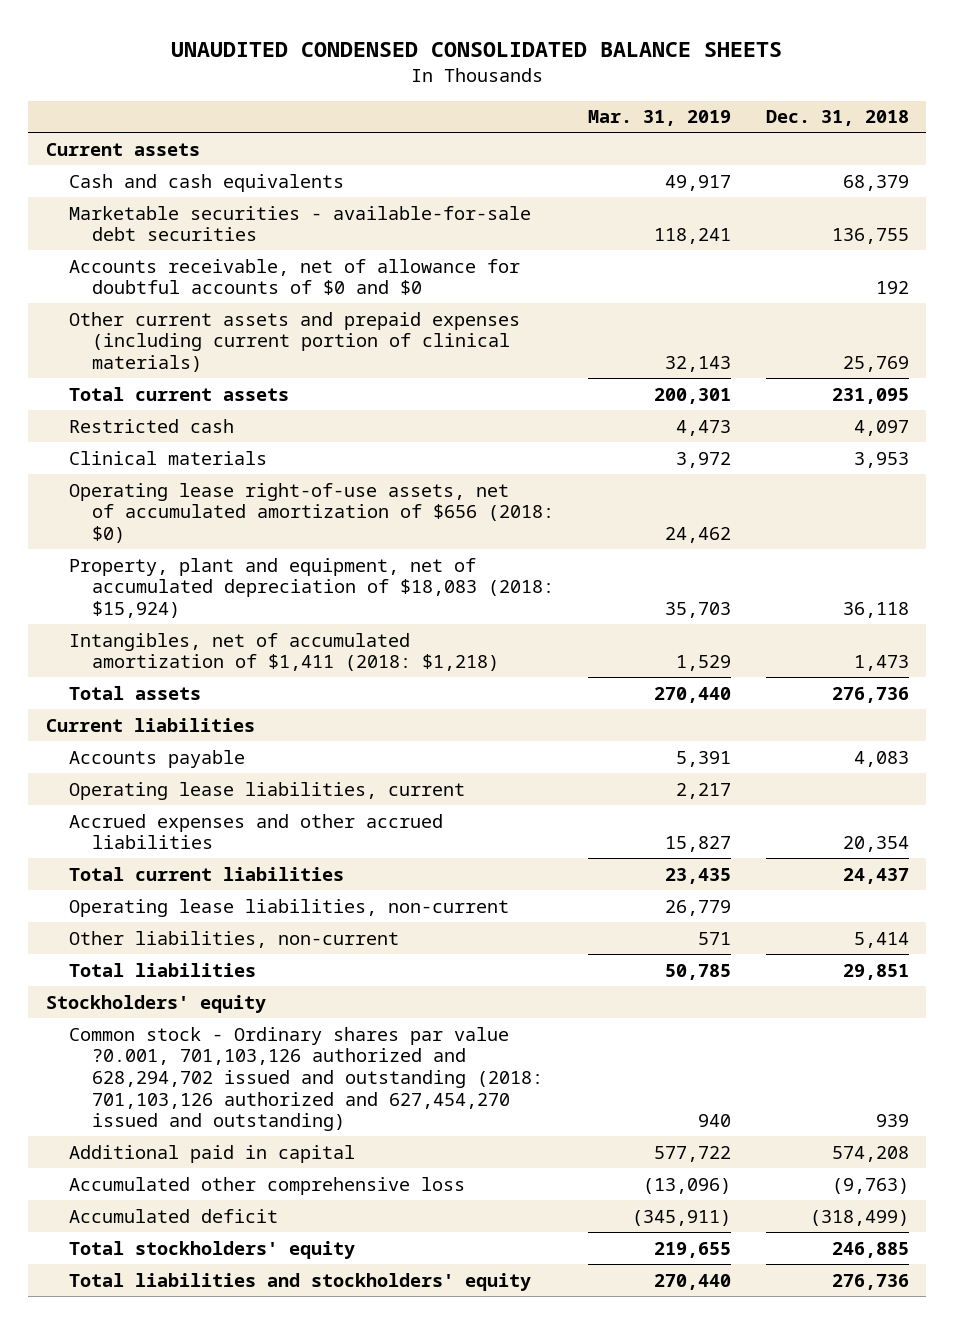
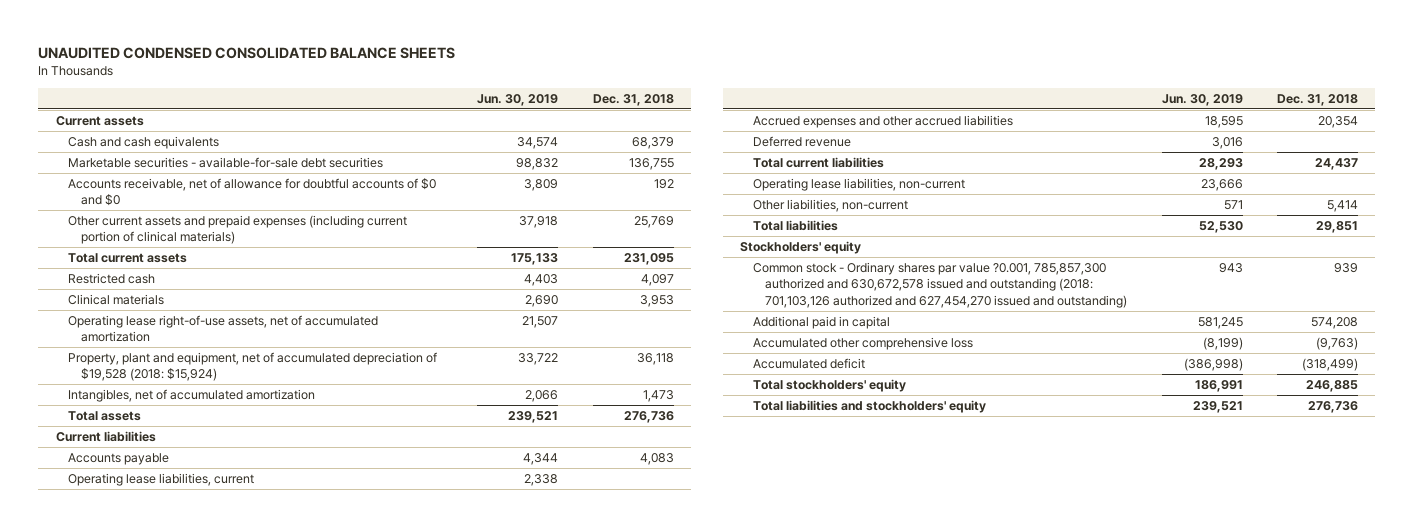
- | Mar. 31, 2019 | Dec. 31, 2018
+ | Jun. 30, 2019 | Dec. 31, 2018
- Operating lease right-of-use assets, net of accumulated amortization of $656 (2018: $0) | 24,462 |
- Property, plant and equipment, net of accumulated depreciation of $18,083 (2018: $15,924) | 35,703 | 36,118
- Intangibles, net of accumulated amortization of $1,411 (2018: $1,218) | 1,529 | 1,473
+ Operating lease right-of-use assets, net of accumulated amortization | 21,507 |
+ Property, plant and equipment, net of accumulated depreciation of $19,528 (2018: $15,924) | 33,722 | 36,118
+ Intangibles, net of accumulated amortization | 2,066 | 1,473
+ Deferred revenue | 3,016 |
- Common stock - Ordinary shares par value ?0.001, 701,103,126 authorized and 628,294,702 issued and outstanding (2018: 701,103,126 authorized and 627,454,270 issued and outstanding) | 940 | 939
+ Common stock - Ordinary shares par value ?0.001, 785,857,300 authorized and 630,672,578 issued and outstanding (2018: 701,103,126 authorized and 627,454,270 issued and outstanding) | 943 | 939

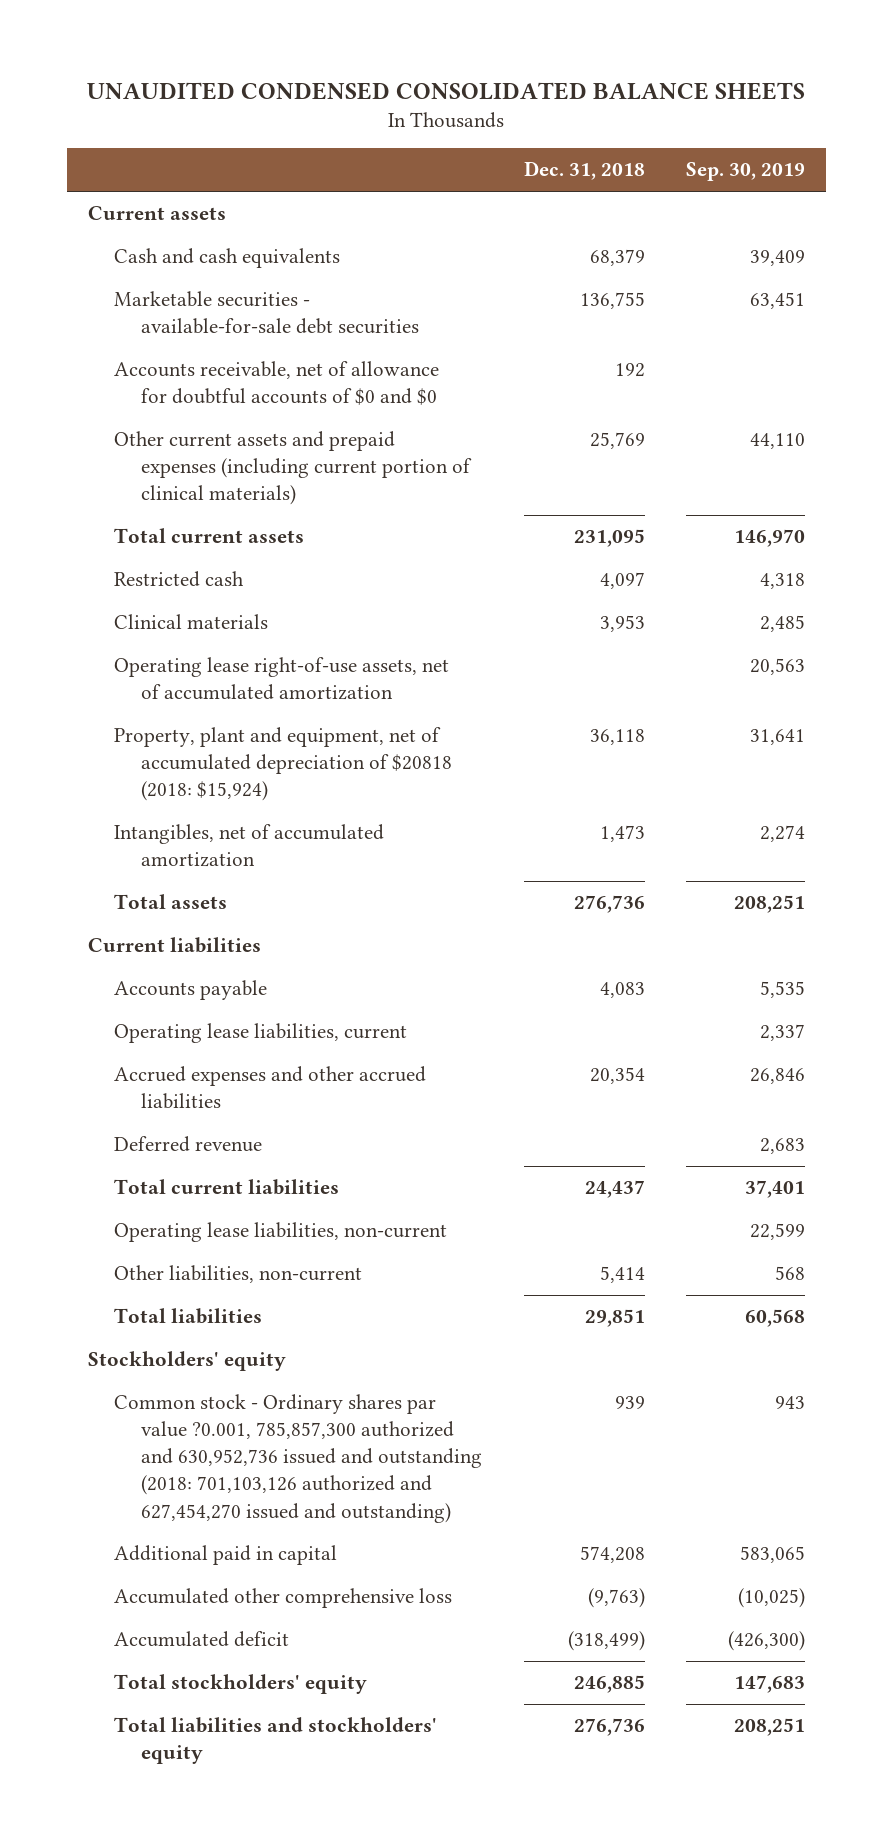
- | Jun. 30, 2019 | Dec. 31, 2018
+ | Dec. 31, 2018 | Sep. 30, 2019
- Property, plant and equipment, net of accumulated depreciation of $19,528 (2018: $15,924) | 33,722 | 36,118
+ Property, plant and equipment, net of accumulated depreciation of $20818 (2018: $15,924) | 36,118 | 31,641
- Common stock - Ordinary shares par value ?0.001, 785,857,300 authorized and 630,672,578 issued and outstanding (2018: 701,103,126 authorized and 627,454,270 issued and outstanding) | 943 | 939
+ Common stock - Ordinary shares par value ?0.001, 785,857,300 authorized and 630,952,736 issued and outstanding (2018: 701,103,126 authorized and 627,454,270 issued and outstanding) | 939 | 943

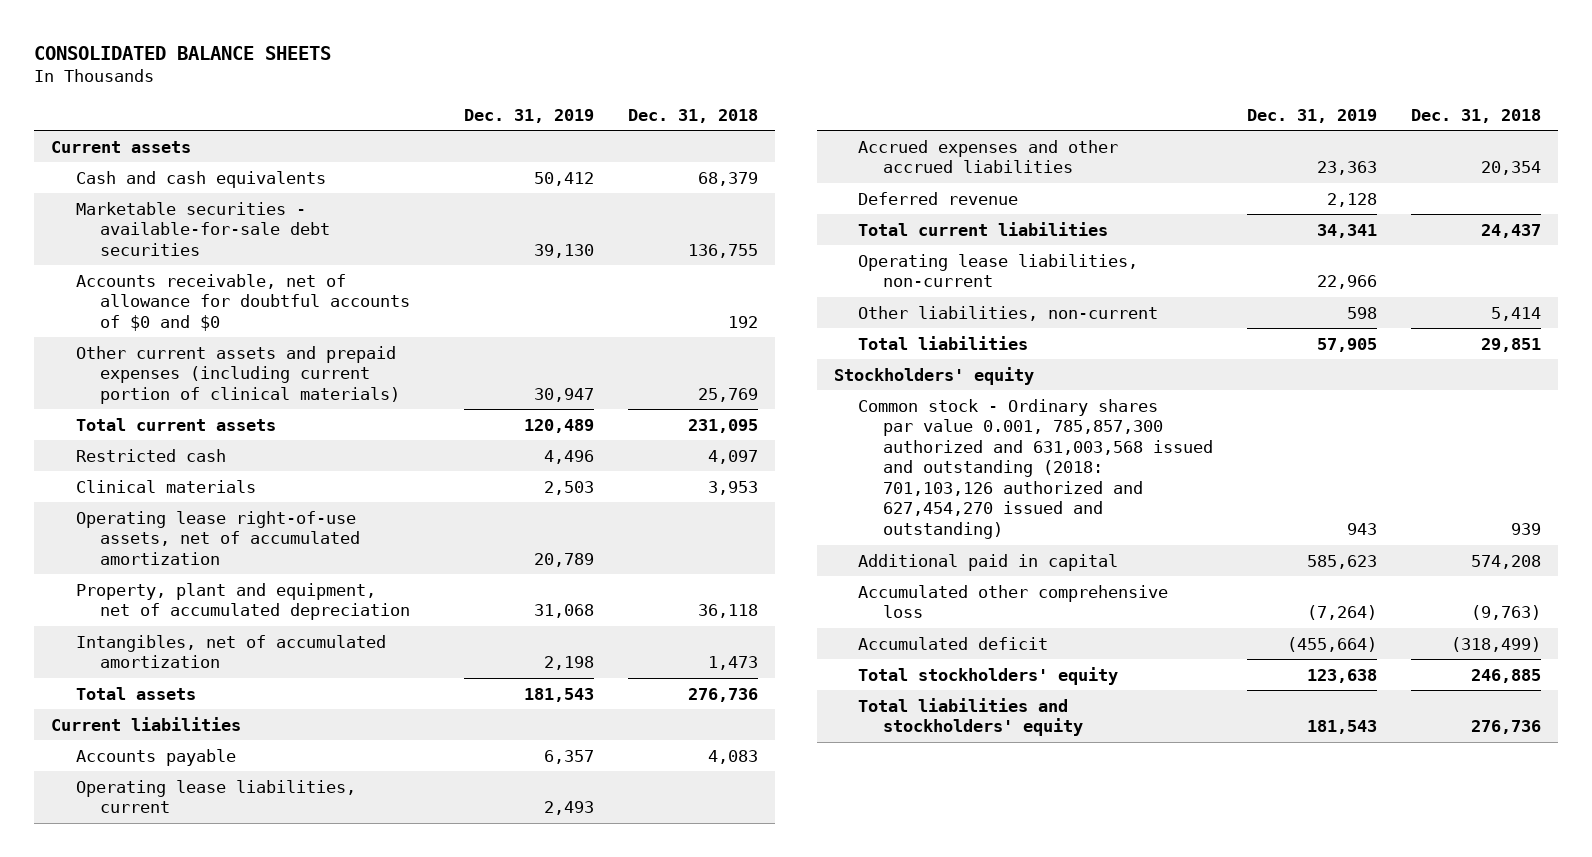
- UNAUDITED CONDENSED CONSOLIDATED BALANCE SHEETS
+ CONSOLIDATED BALANCE SHEETS
- | Dec. 31, 2018 | Sep. 30, 2019
+ | Dec. 31, 2019 | Dec. 31, 2018
- Property, plant and equipment, net of accumulated depreciation of $20818 (2018: $15,924) | 36,118 | 31,641
+ Property, plant and equipment, net of accumulated depreciation | 31,068 | 36,118
- Common stock - Ordinary shares par value ?0.001, 785,857,300 authorized and 630,952,736 issued and outstanding (2018: 701,103,126 authorized and 627,454,270 issued and outstanding) | 939 | 943
+ Common stock - Ordinary shares par value 0.001, 785,857,300 authorized and 631,003,568 issued and outstanding (2018: 701,103,126 authorized and 627,454,270 issued and outstanding) | 943 | 939

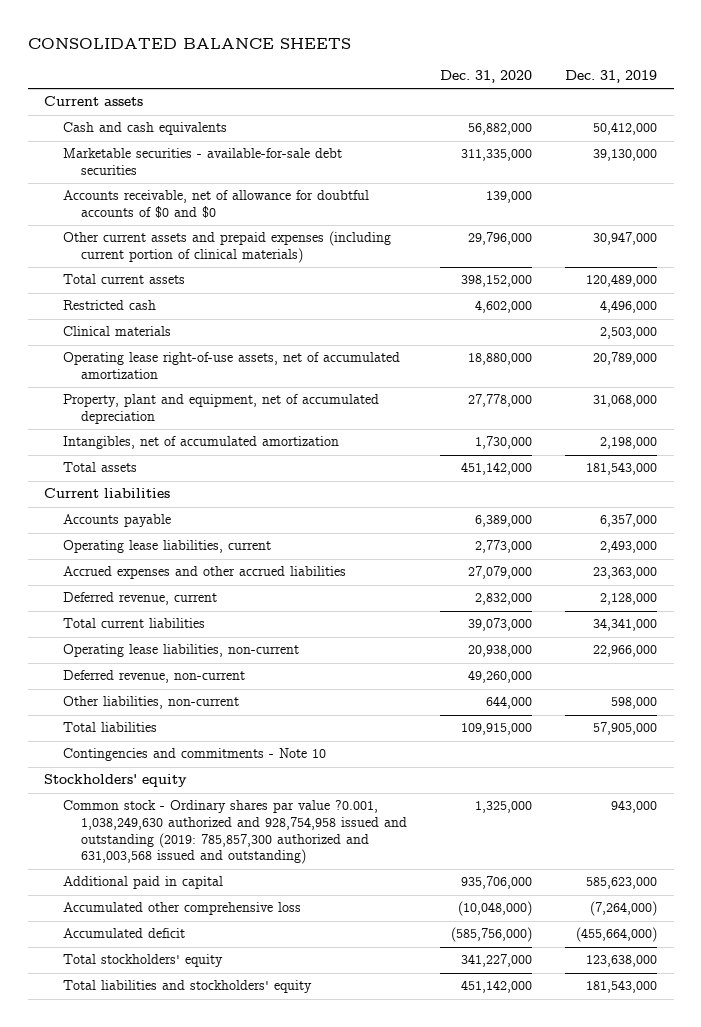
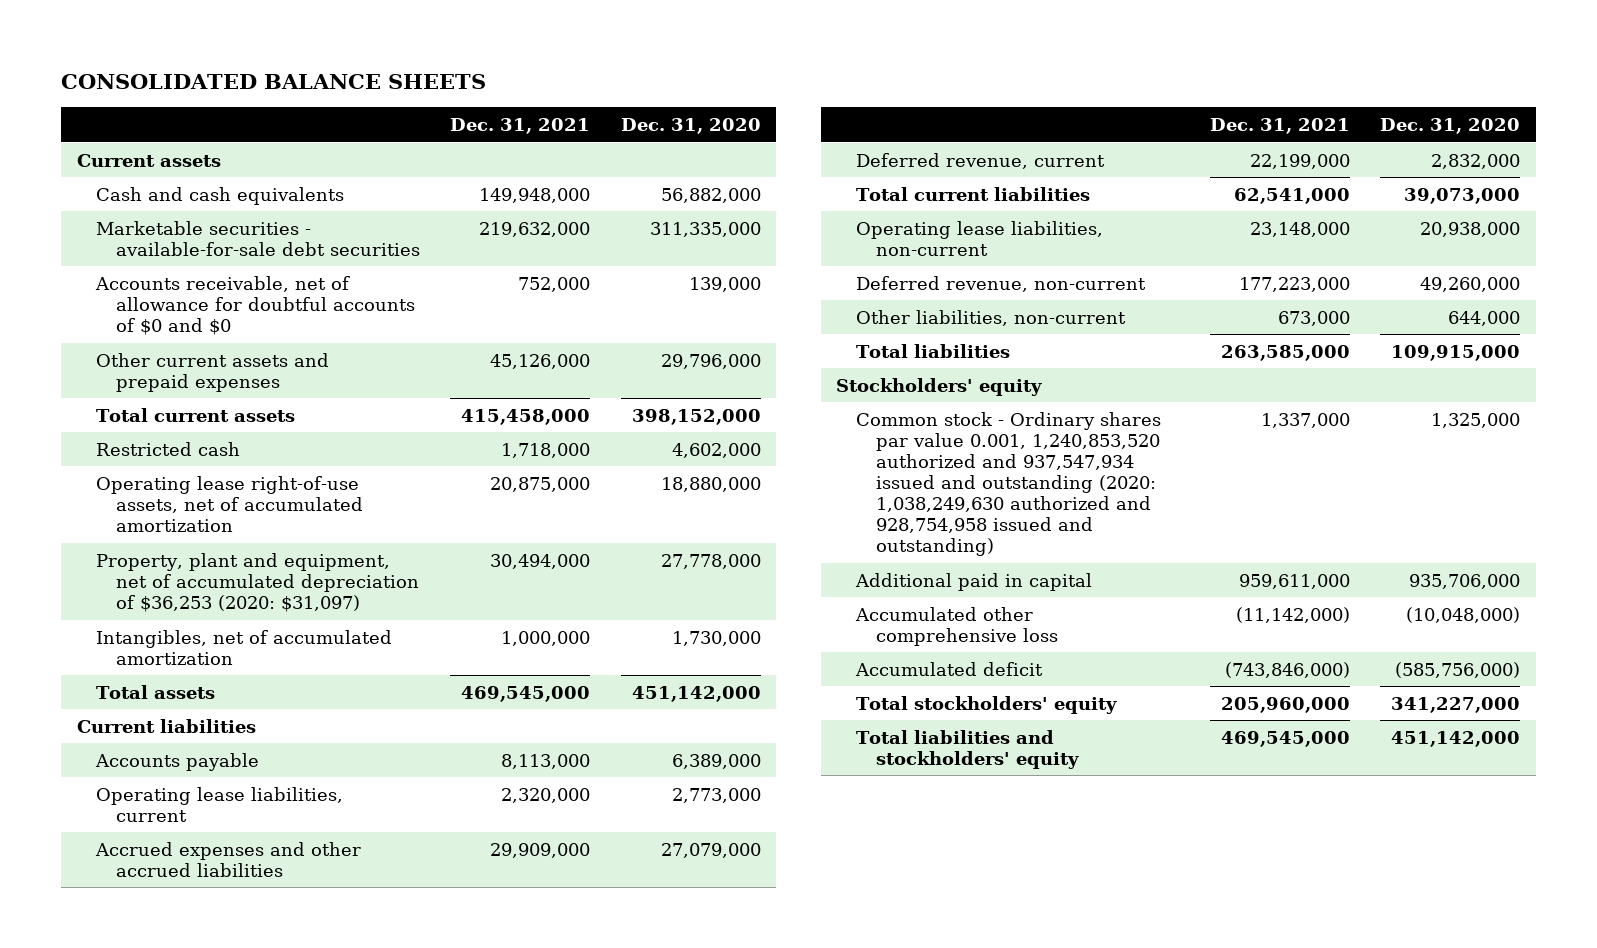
- | Dec. 31, 2020 | Dec. 31, 2019
+ | Dec. 31, 2021 | Dec. 31, 2020
- Other current assets and prepaid expenses (including current portion of clinical materials) | 29,796,000 | 30,947,000
+ Other current assets and prepaid expenses | 45,126,000 | 29,796,000
- Clinical materials | | 2,503,000
- Property, plant and equipment, net of accumulated depreciation | 27,778,000 | 31,068,000
+ Property, plant and equipment, net of accumulated depreciation of $36,253 (2020: $31,097) | 30,494,000 | 27,778,000
- Contingencies and commitments - Note 10
- Common stock - Ordinary shares par value ?0.001, 1,038,249,630 authorized and 928,754,958 issued and outstanding (2019: 785,857,300 authorized and 631,003,568 issued and outstanding) | 1,325,000 | 943,000
+ Common stock - Ordinary shares par value 0.001, 1,240,853,520 authorized and 937,547,934 issued and outstanding (2020: 1,038,249,630 authorized and 928,754,958 issued and outstanding) | 1,337,000 | 1,325,000

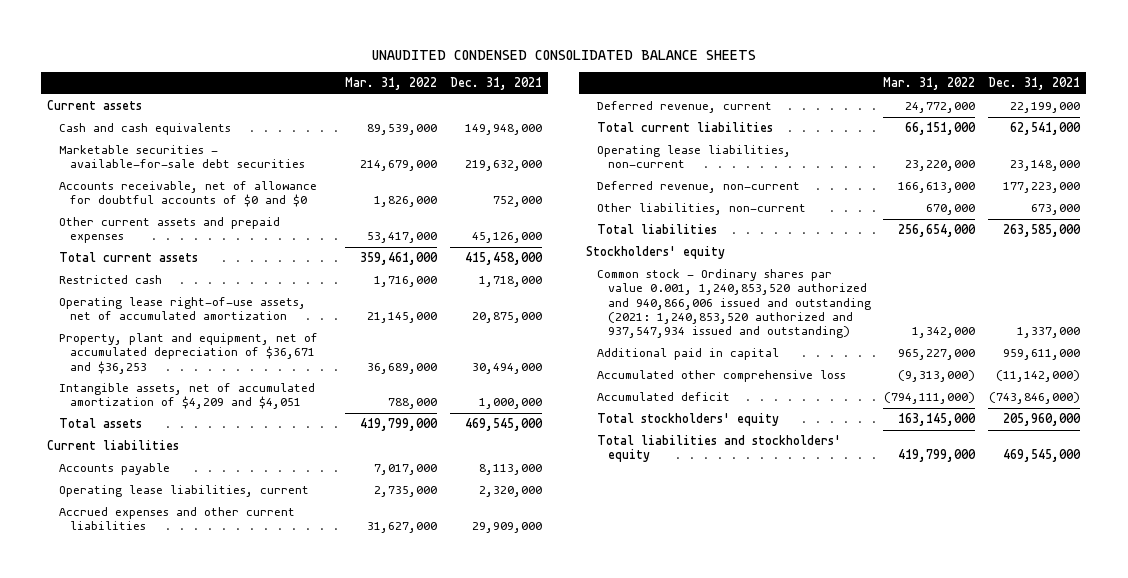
- CONSOLIDATED BALANCE SHEETS
+ UNAUDITED CONDENSED CONSOLIDATED BALANCE SHEETS
- | Dec. 31, 2021 | Dec. 31, 2020
+ | Mar. 31, 2022 | Dec. 31, 2021
- Property, plant and equipment, net of accumulated depreciation of $36,253 (2020: $31,097) | 30,494,000 | 27,778,000
- Intangibles, net of accumulated amortization | 1,000,000 | 1,730,000
+ Property, plant and equipment, net of accumulated depreciation of $36,671 and $36,253 | 36,689,000 | 30,494,000
+ Intangible assets, net of accumulated amortization of $4,209 and $4,051 | 788,000 | 1,000,000
- Accrued expenses and other accrued liabilities | 29,909,000 | 27,079,000
+ Accrued expenses and other current liabilities | 31,627,000 | 29,909,000
- Common stock - Ordinary shares par value 0.001, 1,240,853,520 authorized and 937,547,934 issued and outstanding (2020: 1,038,249,630 authorized and 928,754,958 issued and outstanding) | 1,337,000 | 1,325,000
+ Common stock - Ordinary shares par value 0.001, 1,240,853,520 authorized and 940,866,006 issued and outstanding (2021: 1,240,853,520 authorized and 937,547,934 issued and outstanding) | 1,342,000 | 1,337,000

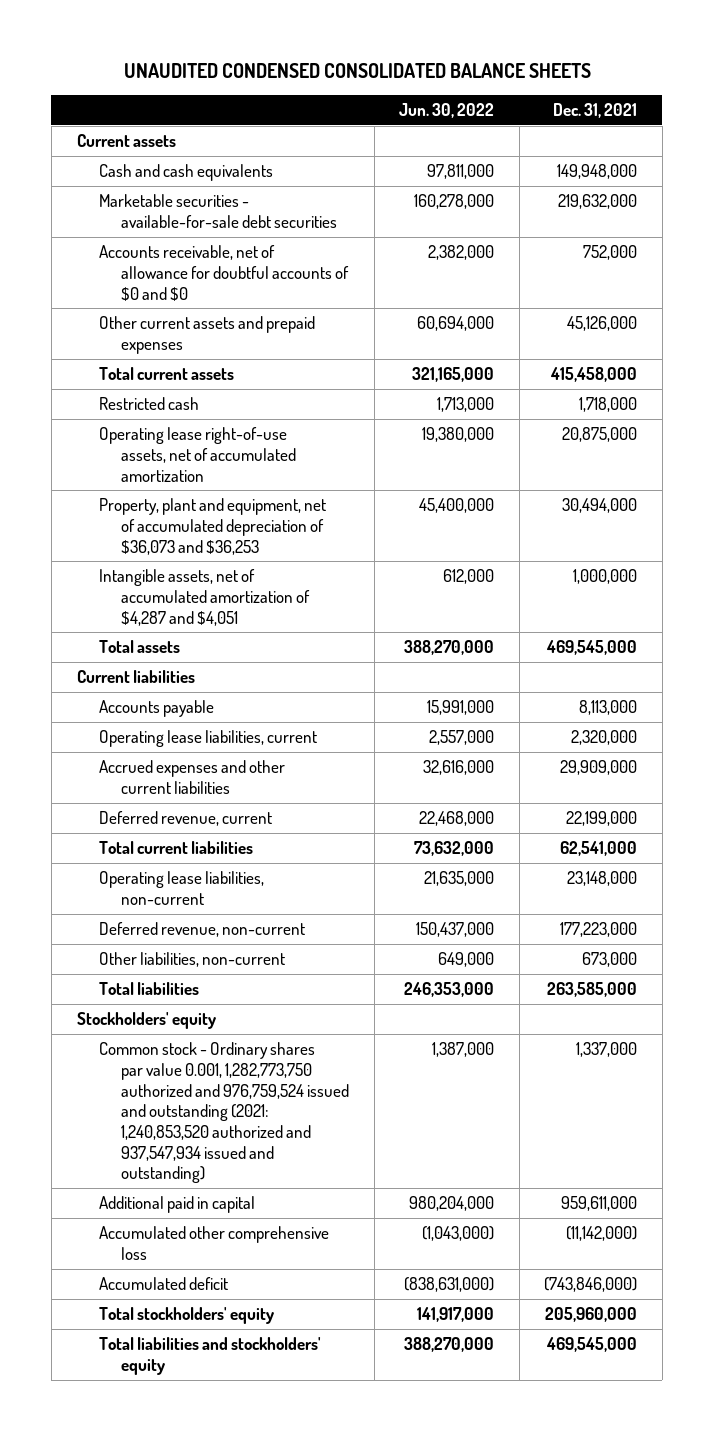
- | Mar. 31, 2022 | Dec. 31, 2021
+ | Jun. 30, 2022 | Dec. 31, 2021
- Property, plant and equipment, net of accumulated depreciation of $36,671 and $36,253 | 36,689,000 | 30,494,000
- Intangible assets, net of accumulated amortization of $4,209 and $4,051 | 788,000 | 1,000,000
+ Property, plant and equipment, net of accumulated depreciation of $36,073 and $36,253 | 45,400,000 | 30,494,000
+ Intangible assets, net of accumulated amortization of $4,287 and $4,051 | 612,000 | 1,000,000
- Common stock - Ordinary shares par value 0.001, 1,240,853,520 authorized and 940,866,006 issued and outstanding (2021: 1,240,853,520 authorized and 937,547,934 issued and outstanding) | 1,342,000 | 1,337,000
+ Common stock - Ordinary shares par value 0.001, 1,282,773,750 authorized and 976,759,524 issued and outstanding (2021: 1,240,853,520 authorized and 937,547,934 issued and outstanding) | 1,387,000 | 1,337,000

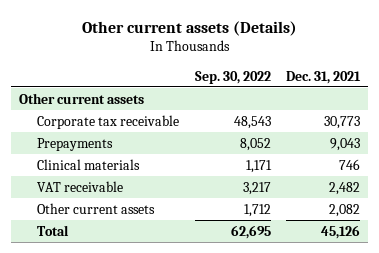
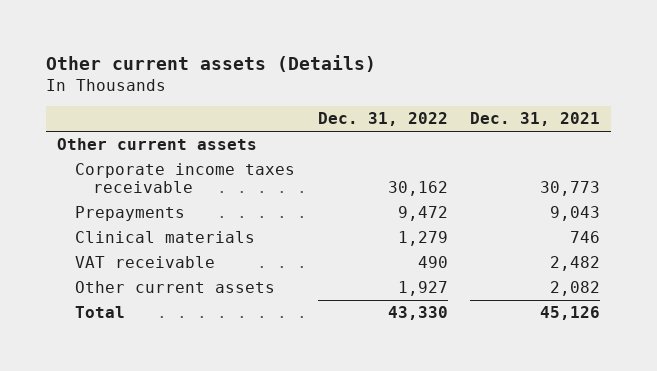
- | Sep. 30, 2022 | Dec. 31, 2021
+ | Dec. 31, 2022 | Dec. 31, 2021
- Corporate tax receivable | 48,543 | 30,773
+ Corporate income taxes receivable | 30,162 | 30,773

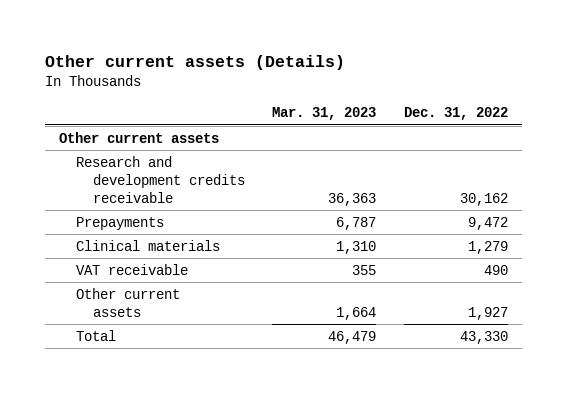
- | Dec. 31, 2022 | Dec. 31, 2021
+ | Mar. 31, 2023 | Dec. 31, 2022
- Corporate income taxes receivable | 30,162 | 30,773
+ Research and development credits receivable | 36,363 | 30,162

